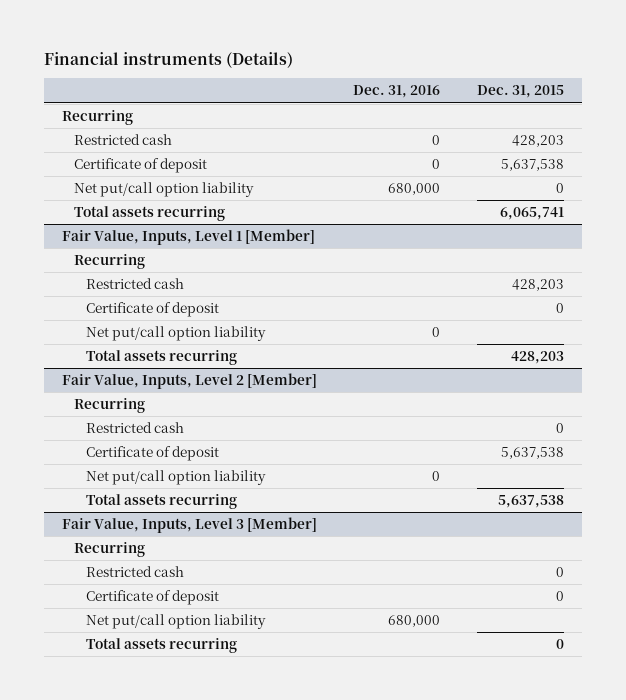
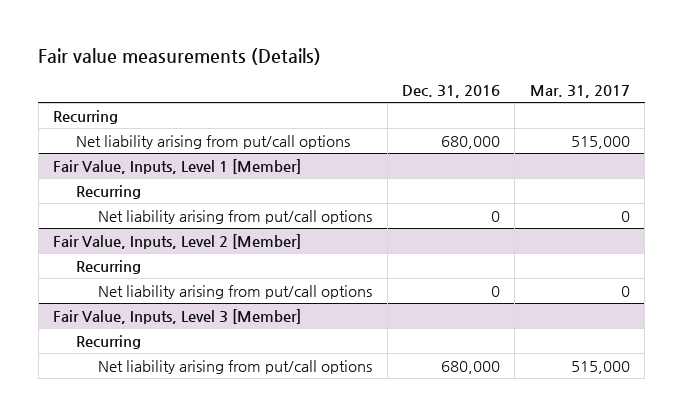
- Financial instruments (Details)
+ Fair value measurements (Details)
- | Dec. 31, 2016 | Dec. 31, 2015
+ | Dec. 31, 2016 | Mar. 31, 2017
- Restricted cash | 0 | 428,203
- Certificate of deposit | 0 | 5,637,538
- Net put/call option liability | 680,000 | 0
- Total assets recurring | | 6,065,741
+ Net liability arising from put/call options | 680,000 | 515,000
@ Fair Value, Inputs, Level 1 [Member]
- Restricted cash | | 428,203
- Certificate of deposit | | 0
- Net put/call option liability | 0 |
- Total assets recurring | | 428,203
+ Net liability arising from put/call options | 0 | 0
@ Fair Value, Inputs, Level 2 [Member]
- Restricted cash | | 0
- Certificate of deposit | | 5,637,538
- Net put/call option liability | 0 |
- Total assets recurring | | 5,637,538
+ Net liability arising from put/call options | 0 | 0
@ Fair Value, Inputs, Level 3 [Member]
- Restricted cash | | 0
- Certificate of deposit | | 0
- Net put/call option liability | 680,000 |
- Total assets recurring | | 0
+ Net liability arising from put/call options | 680,000 | 515,000

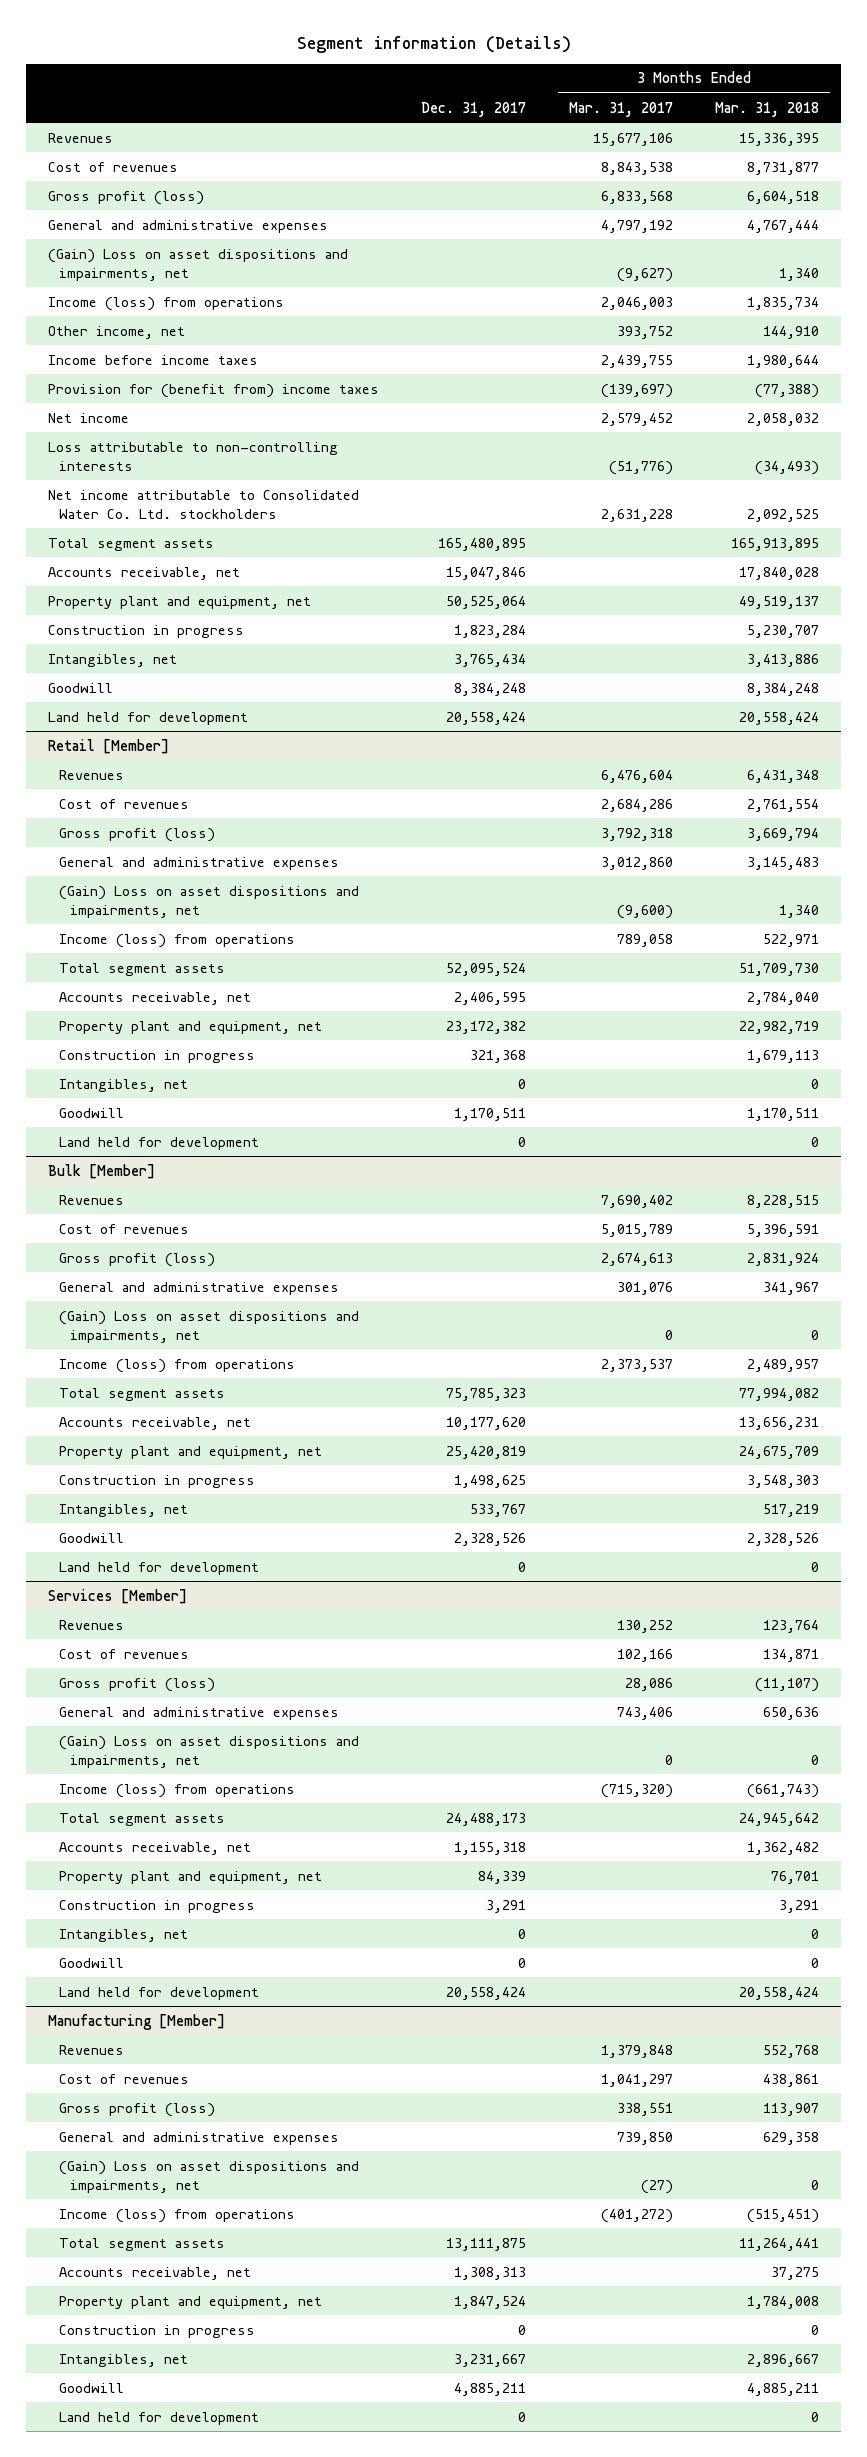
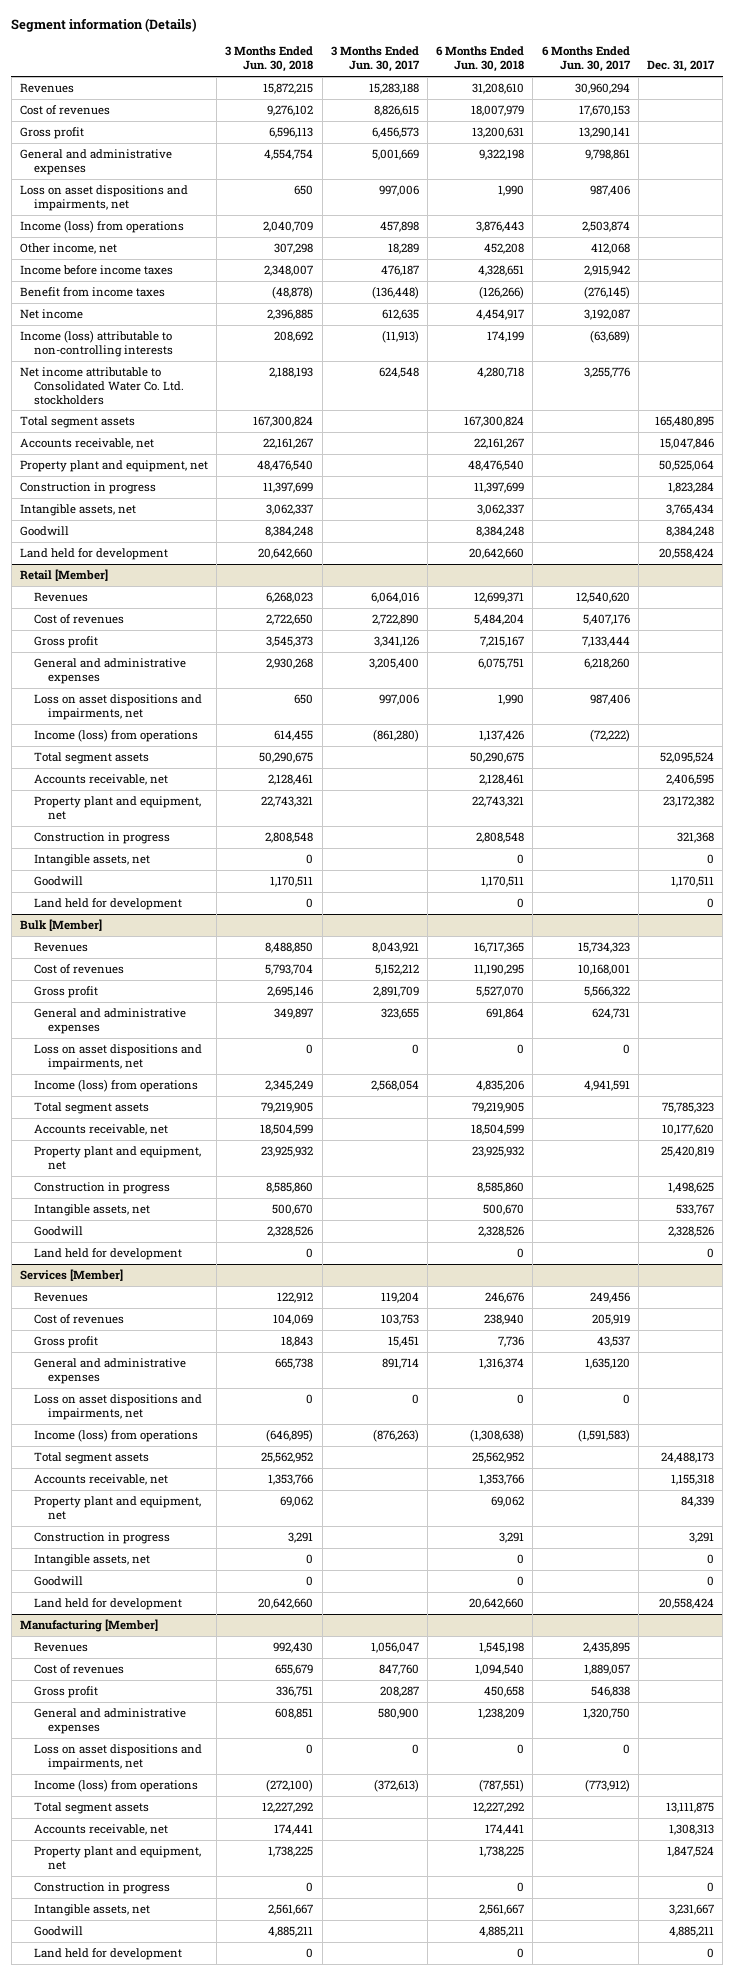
- | Dec. 31, 2017 | 3 Months Ended Mar. 31, 2017 | 3 Months Ended Mar. 31, 2018
+ | 3 Months Ended Jun. 30, 2018 | 3 Months Ended Jun. 30, 2017 | 6 Months Ended Jun. 30, 2018 | 6 Months Ended Jun. 30, 2017 | Dec. 31, 2017
- Gross profit (loss) | | 6,833,568 | 6,604,518
+ Gross profit | 6,596,113 | 6,456,573 | 13,200,631 | 13,290,141 |
- (Gain) Loss on asset dispositions and impairments, net | | (9,627) | 1,340
+ Loss on asset dispositions and impairments, net | 650 | 997,006 | 1,990 | 987,406 |
- Provision for (benefit from) income taxes | | (139,697) | (77,388)
+ Benefit from income taxes | (48,878) | (136,448) | (126,266) | (276,145) |
- Loss attributable to non-controlling interests | | (51,776) | (34,493)
+ Income (loss) attributable to non-controlling interests | 208,692 | (11,913) | 174,199 | (63,689) |
- Intangibles, net | 3,765,434 | | 3,413,886
+ Intangible assets, net | 3,062,337 | | 3,062,337 | | 3,765,434
@ Retail [Member]
- Gross profit (loss) | | 3,792,318 | 3,669,794
+ Gross profit | 3,545,373 | 3,341,126 | 7,215,167 | 7,133,444 |
- (Gain) Loss on asset dispositions and impairments, net | | (9,600) | 1,340
+ Loss on asset dispositions and impairments, net | 650 | 997,006 | 1,990 | 987,406 |
- Intangibles, net | 0 | | 0
+ Intangible assets, net | 0 | | 0 | | 0
@ Bulk [Member]
- Gross profit (loss) | | 2,674,613 | 2,831,924
+ Gross profit | 2,695,146 | 2,891,709 | 5,527,070 | 5,566,322 |
- (Gain) Loss on asset dispositions and impairments, net | | 0 | 0
+ Loss on asset dispositions and impairments, net | 0 | 0 | 0 | 0 |
- Intangibles, net | 533,767 | | 517,219
+ Intangible assets, net | 500,670 | | 500,670 | | 533,767
@ Services [Member]
- Gross profit (loss) | | 28,086 | (11,107)
+ Gross profit | 18,843 | 15,451 | 7,736 | 43,537 |
- (Gain) Loss on asset dispositions and impairments, net | | 0 | 0
+ Loss on asset dispositions and impairments, net | 0 | 0 | 0 | 0 |
- Intangibles, net | 0 | | 0
+ Intangible assets, net | 0 | | 0 | | 0
@ Manufacturing [Member]
- Gross profit (loss) | | 338,551 | 113,907
+ Gross profit | 336,751 | 208,287 | 450,658 | 546,838 |
- (Gain) Loss on asset dispositions and impairments, net | | (27) | 0
+ Loss on asset dispositions and impairments, net | 0 | 0 | 0 | 0 |
- Intangibles, net | 3,231,667 | | 2,896,667
+ Intangible assets, net | 2,561,667 | | 2,561,667 | | 3,231,667

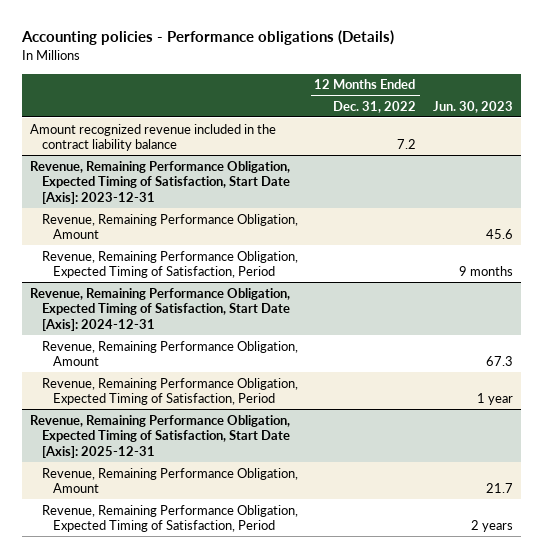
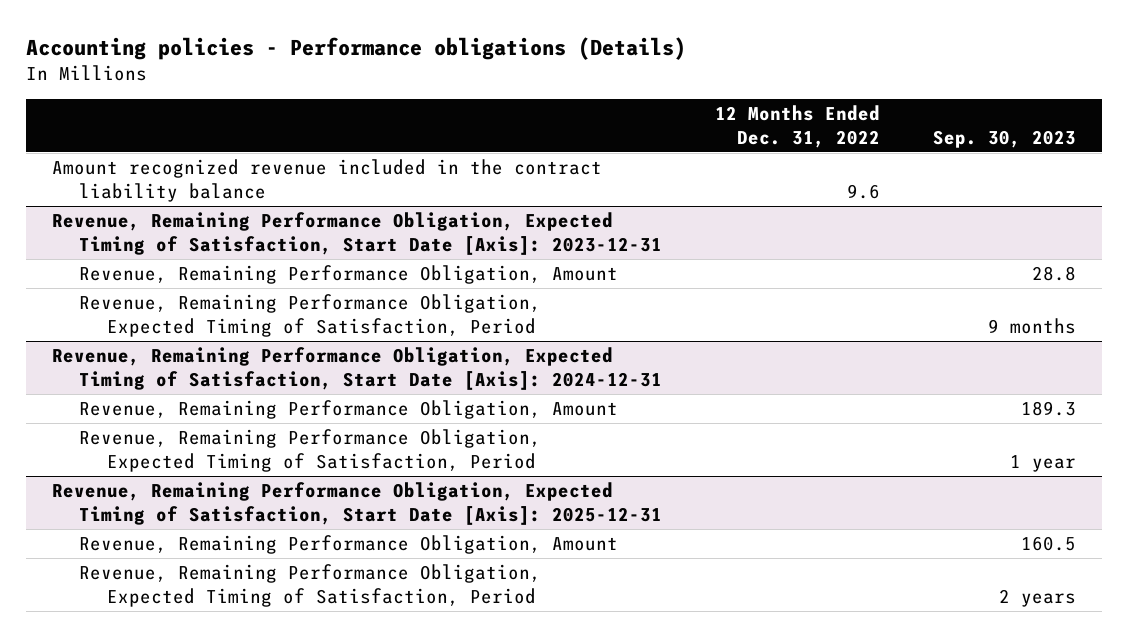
- | 12 Months Ended Dec. 31, 2022 | Jun. 30, 2023
+ | 12 Months Ended Dec. 31, 2022 | Sep. 30, 2023
- Amount recognized revenue included in the contract liability balance | 7.2 |
+ Amount recognized revenue included in the contract liability balance | 9.6 |

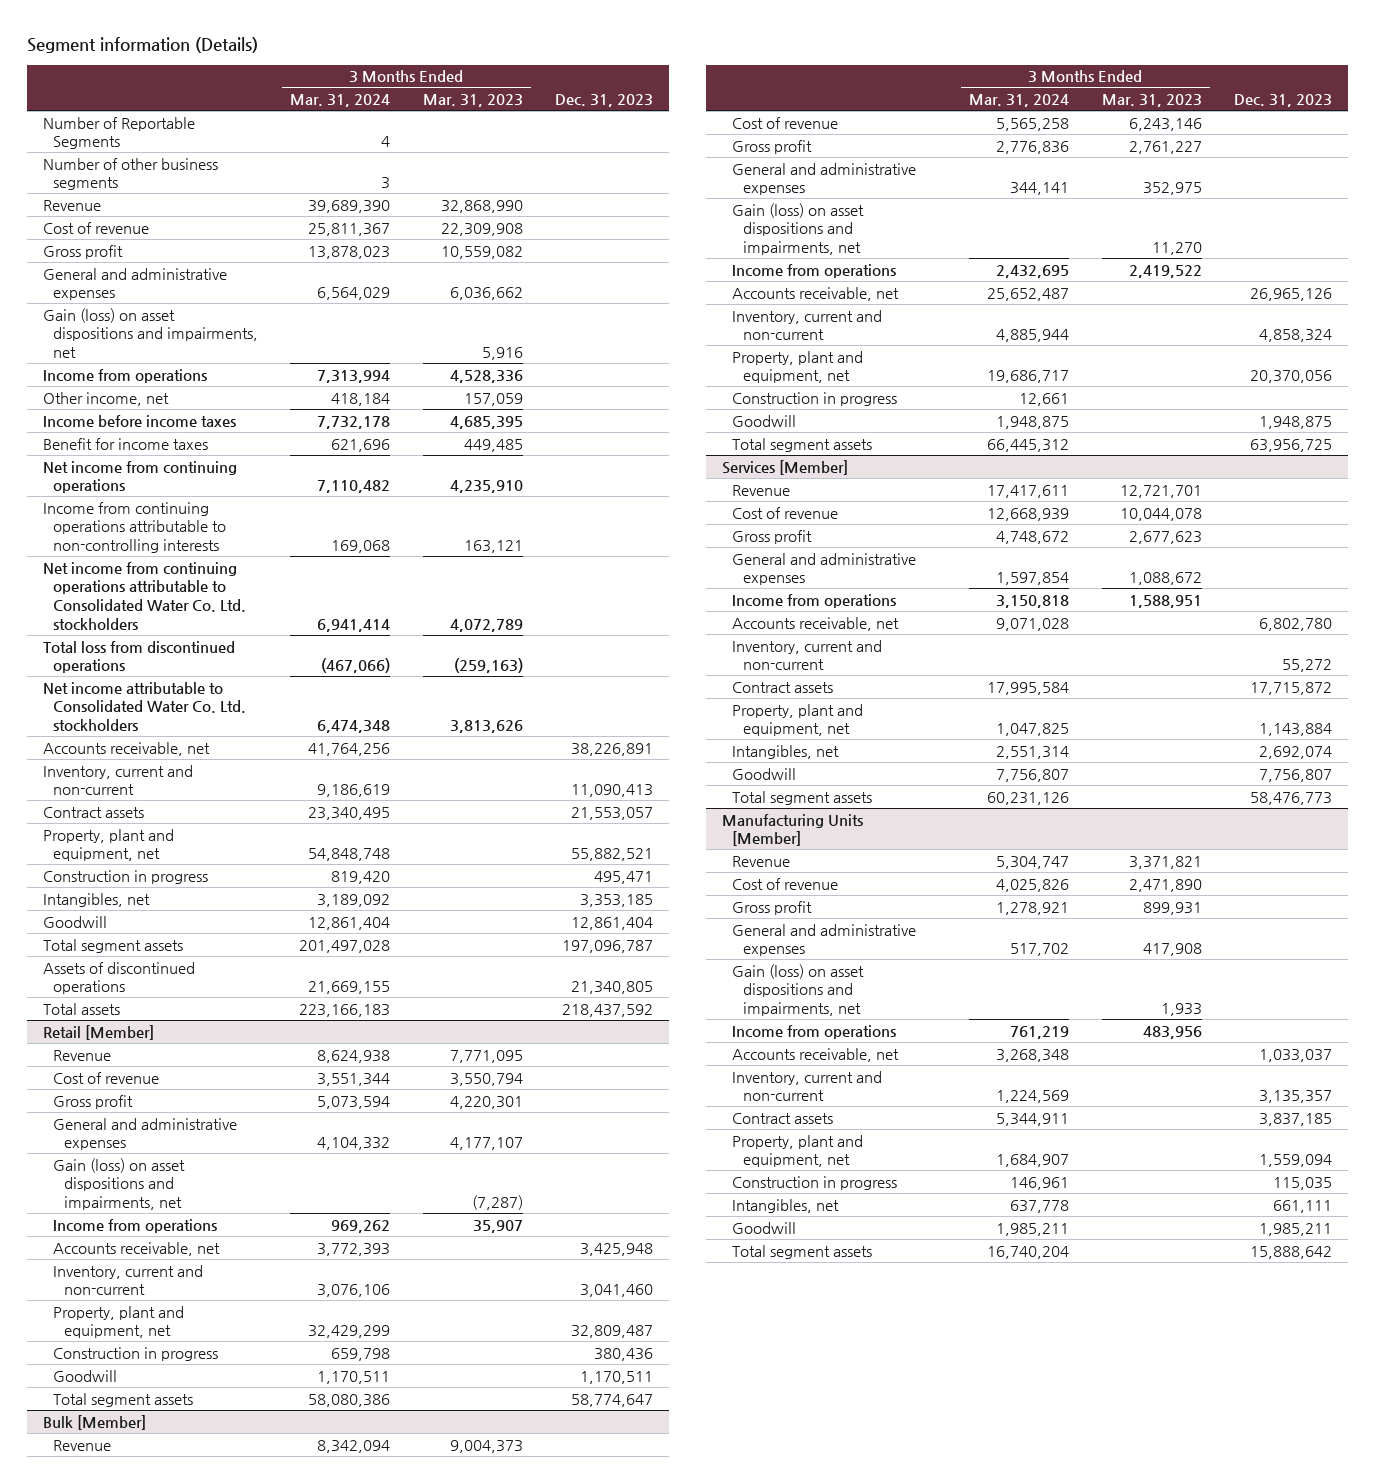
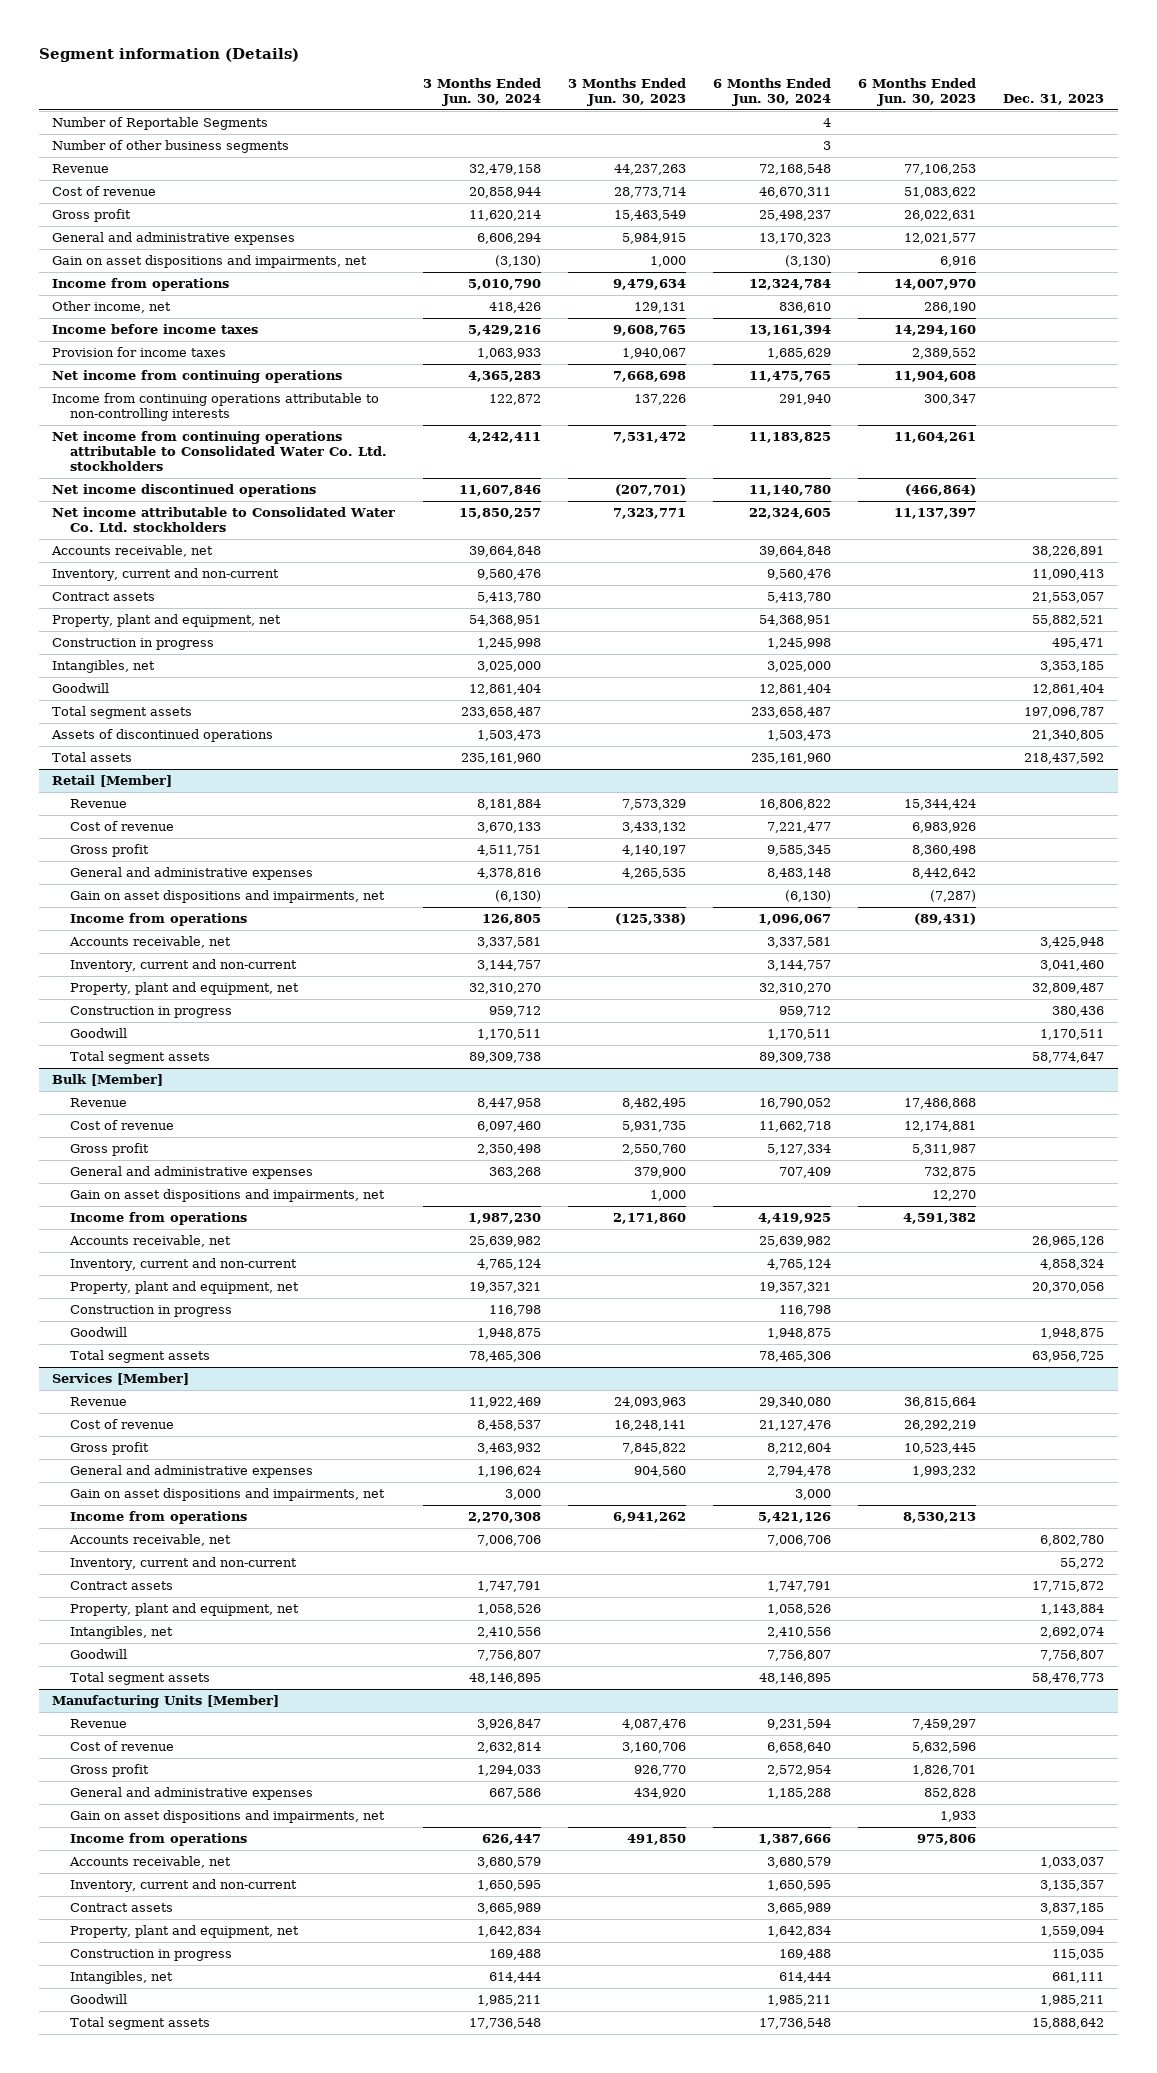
- | 3 Months Ended Mar. 31, 2024 | 3 Months Ended Mar. 31, 2023 | Dec. 31, 2023
+ | 3 Months Ended Jun. 30, 2024 | 3 Months Ended Jun. 30, 2023 | 6 Months Ended Jun. 30, 2024 | 6 Months Ended Jun. 30, 2023 | Dec. 31, 2023
- Gain (loss) on asset dispositions and impairments, net | | 5,916 |
+ Gain on asset dispositions and impairments, net | (3,130) | 1,000 | (3,130) | 6,916 |
- Benefit for income taxes | 621,696 | 449,485 |
+ Provision for income taxes | 1,063,933 | 1,940,067 | 1,685,629 | 2,389,552 |
- Total loss from discontinued operations | (467,066) | (259,163) |
+ Net income discontinued operations | 11,607,846 | (207,701) | 11,140,780 | (466,864) |
@ Retail [Member]
- Gain (loss) on asset dispositions and impairments, net | | (7,287) |
+ Gain on asset dispositions and impairments, net | (6,130) | | (6,130) | (7,287) |
@ Bulk [Member]
- Gain (loss) on asset dispositions and impairments, net | | 11,270 |
+ Gain on asset dispositions and impairments, net | | 1,000 | | 12,270 |
@ Services [Member]
+ Gain on asset dispositions and impairments, net | 3,000 | | 3,000 | |
@ Manufacturing Units [Member]
- Gain (loss) on asset dispositions and impairments, net | | 1,933 |
+ Gain on asset dispositions and impairments, net | | | | 1,933 |

